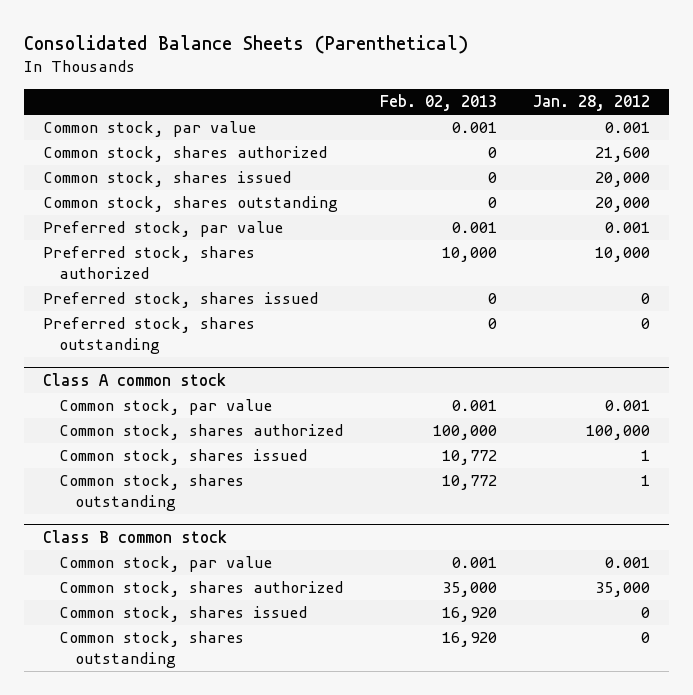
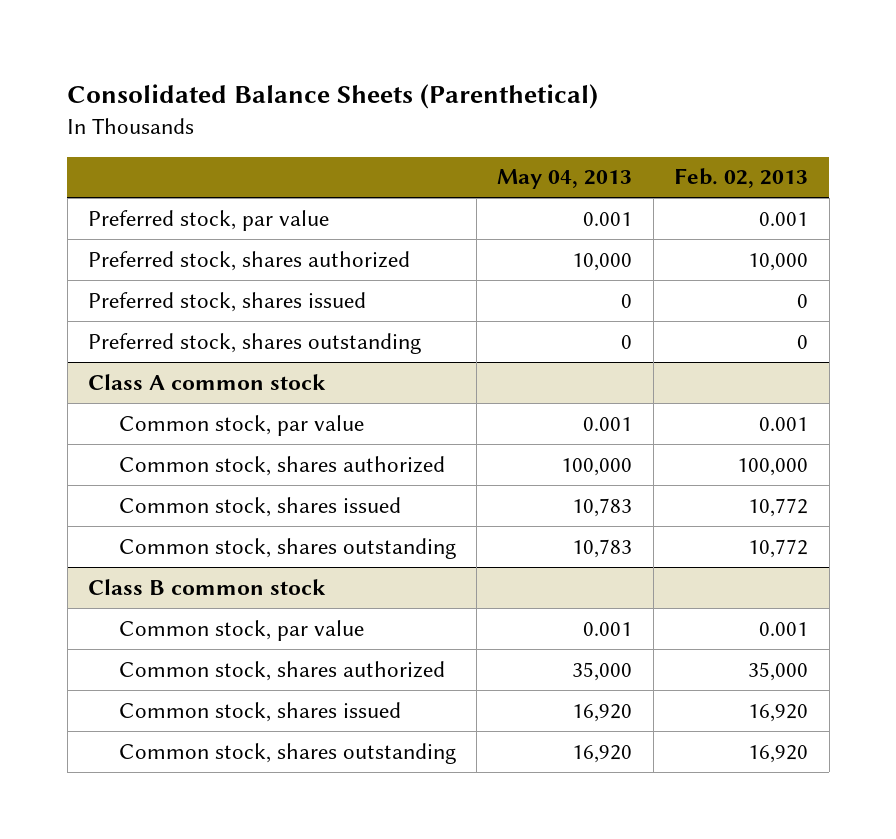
- | Feb. 02, 2013 | Jan. 28, 2012
+ | May 04, 2013 | Feb. 02, 2013
- Common stock, par value | 0.001 | 0.001
- Common stock, shares authorized | 0 | 21,600
- Common stock, shares issued | 0 | 20,000
- Common stock, shares outstanding | 0 | 20,000

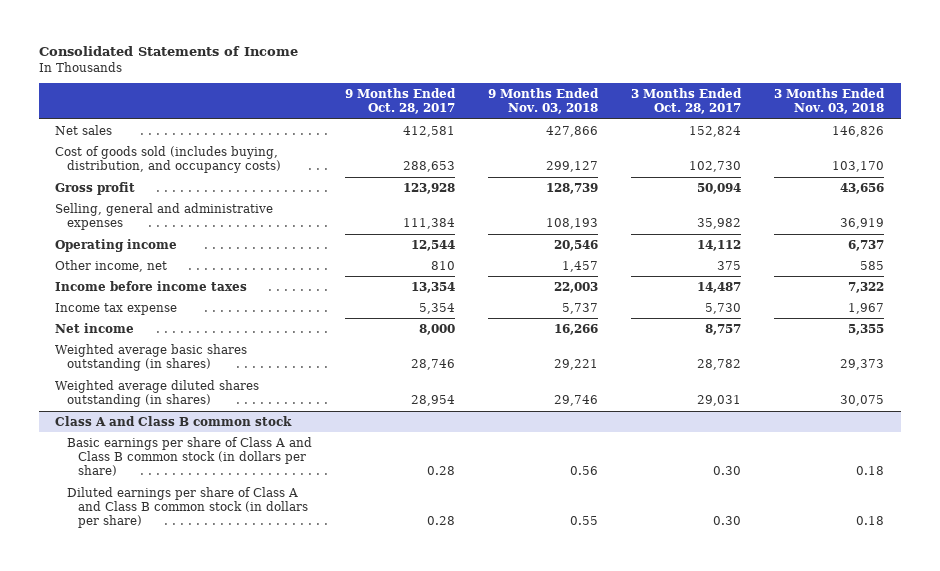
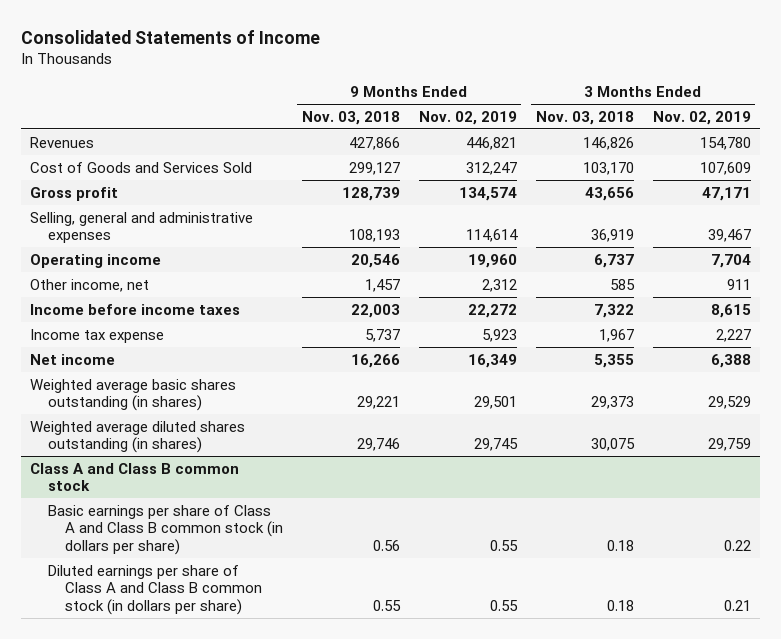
- | 9 Months Ended Oct. 28, 2017 | 9 Months Ended Nov. 03, 2018 | 3 Months Ended Oct. 28, 2017 | 3 Months Ended Nov. 03, 2018
+ | 9 Months Ended Nov. 03, 2018 | 9 Months Ended Nov. 02, 2019 | 3 Months Ended Nov. 03, 2018 | 3 Months Ended Nov. 02, 2019
- Net sales | 412,581 | 427,866 | 152,824 | 146,826
- Cost of goods sold (includes buying, distribution, and occupancy costs) | 288,653 | 299,127 | 102,730 | 103,170
+ Revenues | 427,866 | 446,821 | 146,826 | 154,780
+ Cost of Goods and Services Sold | 299,127 | 312,247 | 103,170 | 107,609

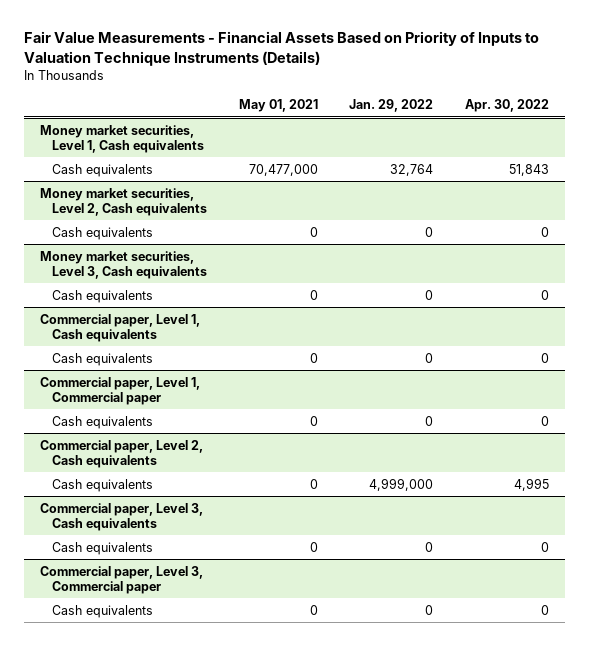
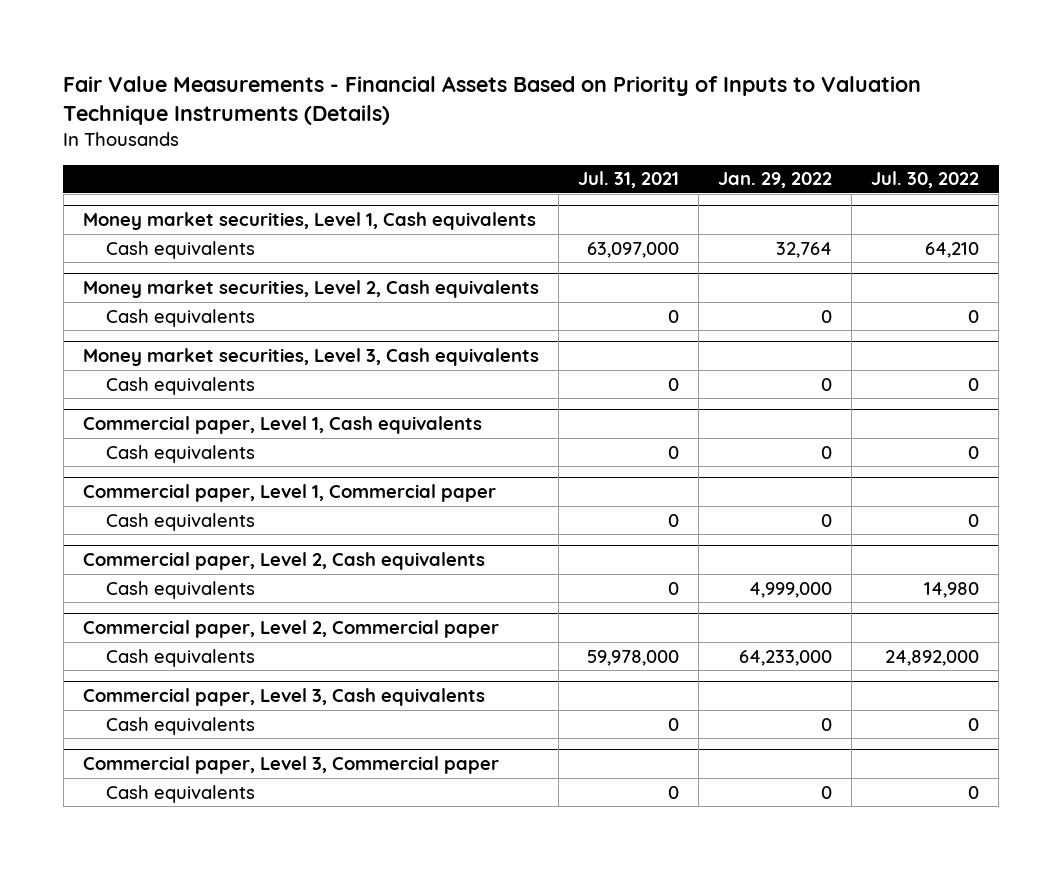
- | May 01, 2021 | Jan. 29, 2022 | Apr. 30, 2022
+ | Jul. 31, 2021 | Jan. 29, 2022 | Jul. 30, 2022
+ Commercial paper, Level 2, Commercial paper
+ Cash equivalents | 59,978,000 | 64,233,000 | 24,892,000

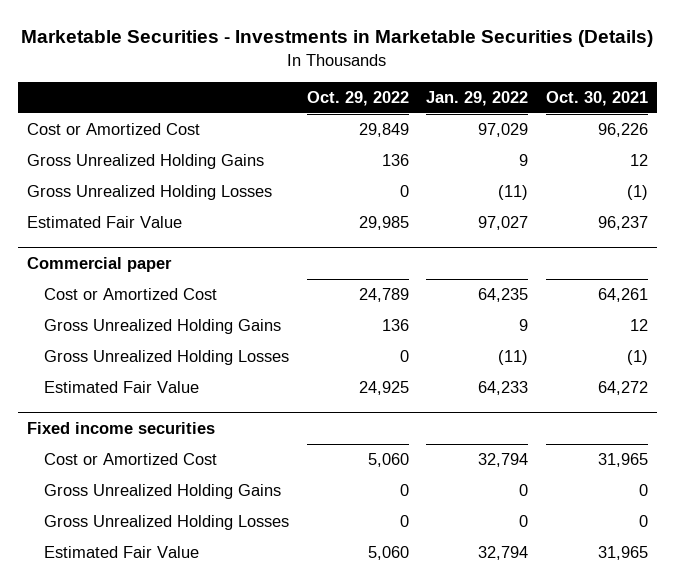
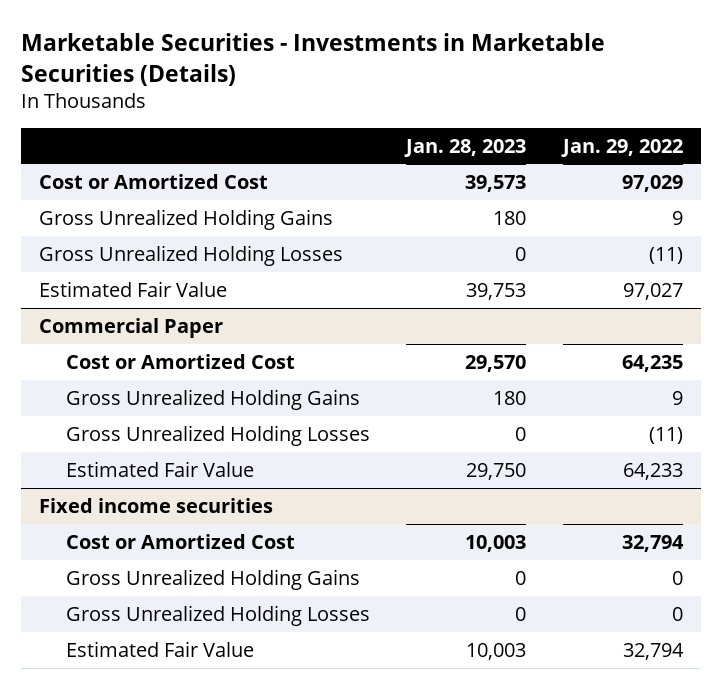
- | Oct. 29, 2022 | Jan. 29, 2022 | Oct. 30, 2021
+ | Jan. 28, 2023 | Jan. 29, 2022
- Commercial paper
+ Commercial Paper

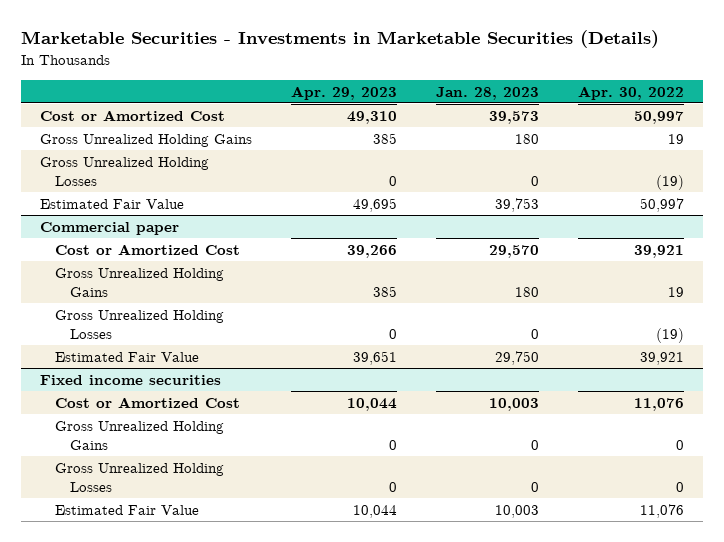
- | Jan. 28, 2023 | Jan. 29, 2022
+ | Apr. 29, 2023 | Jan. 28, 2023 | Apr. 30, 2022
- Commercial Paper
+ Commercial paper

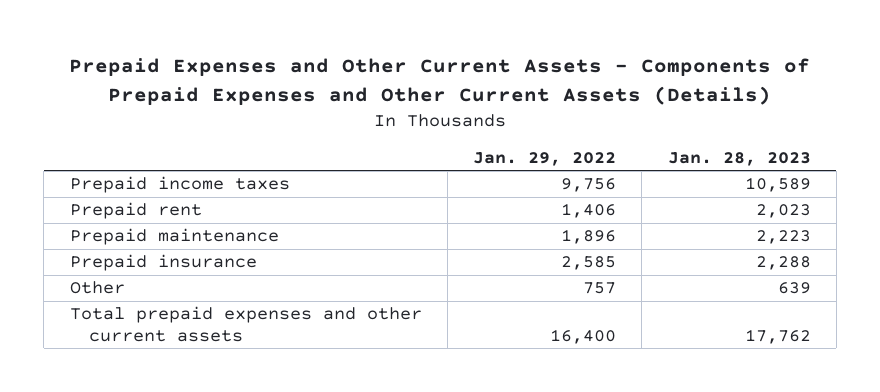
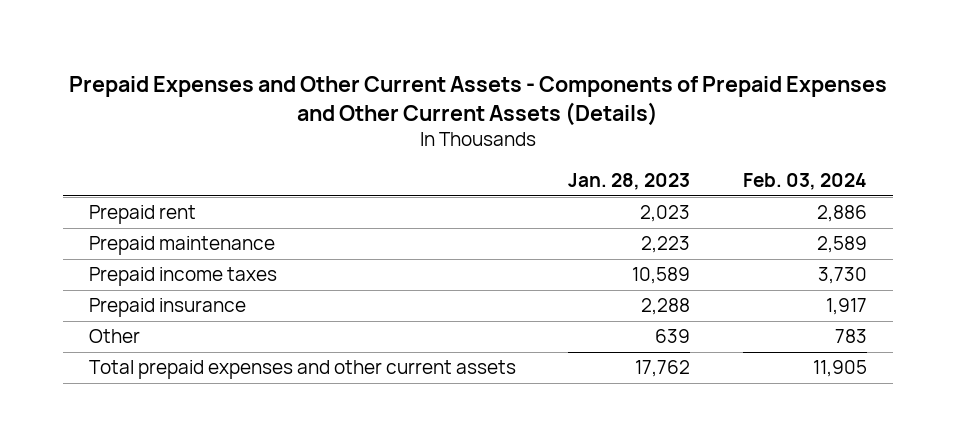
- | Jan. 29, 2022 | Jan. 28, 2023
+ | Jan. 28, 2023 | Feb. 03, 2024
moved down: Prepaid income taxes | 10,589 | 3,730

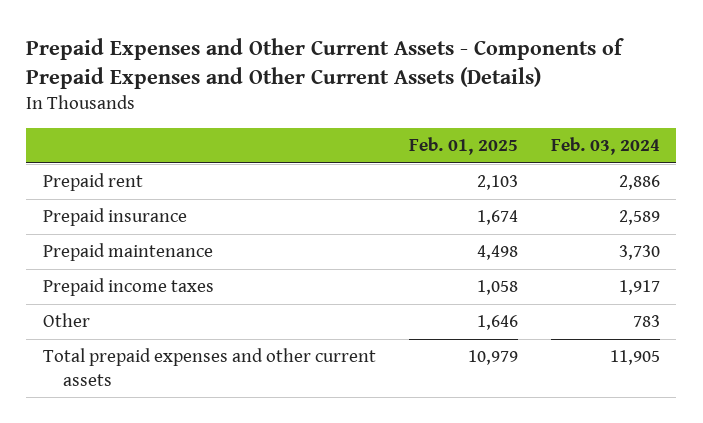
- | Jan. 28, 2023 | Feb. 03, 2024
+ | Feb. 01, 2025 | Feb. 03, 2024
- Prepaid maintenance | 2,223 | 2,589
- Prepaid income taxes | 10,589 | 3,730
- Prepaid insurance | 2,288 | 1,917
+ Prepaid insurance | 1,674 | 2,589
+ Prepaid maintenance | 4,498 | 3,730
+ Prepaid income taxes | 1,058 | 1,917

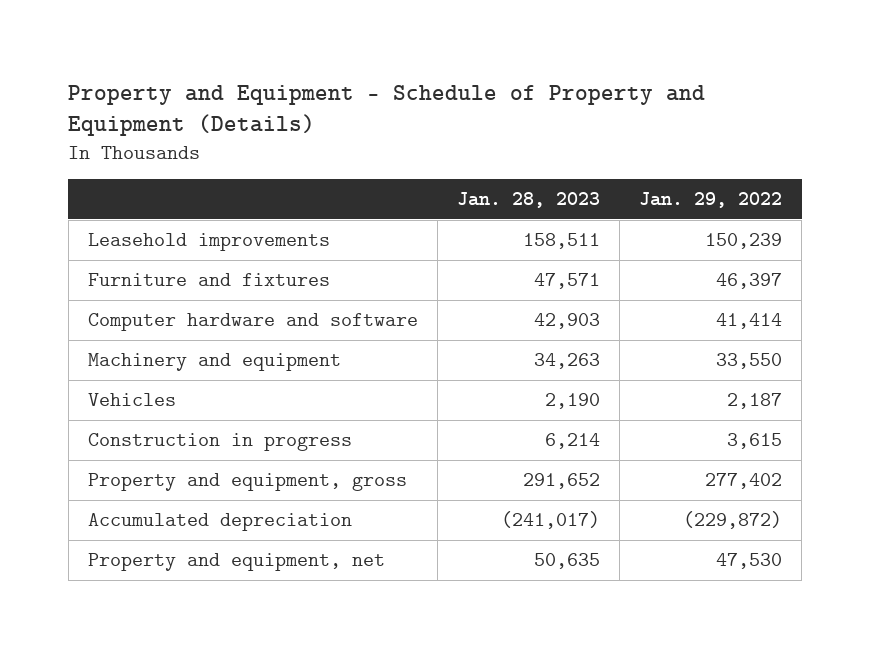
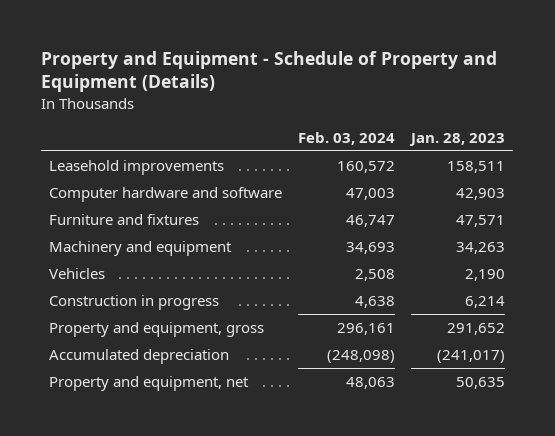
- | Jan. 28, 2023 | Jan. 29, 2022
+ | Feb. 03, 2024 | Jan. 28, 2023
moved down: Furniture and fixtures | 46,747 | 47,571

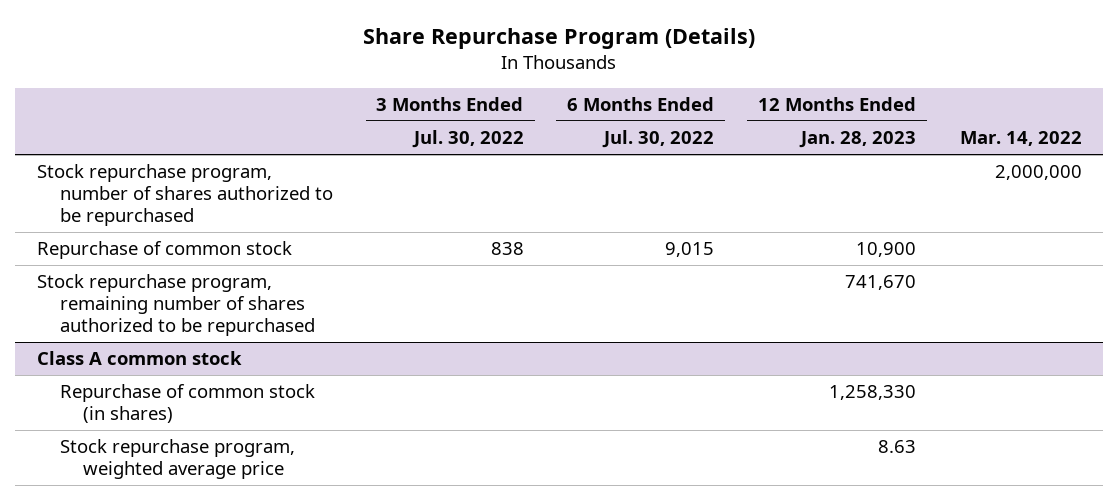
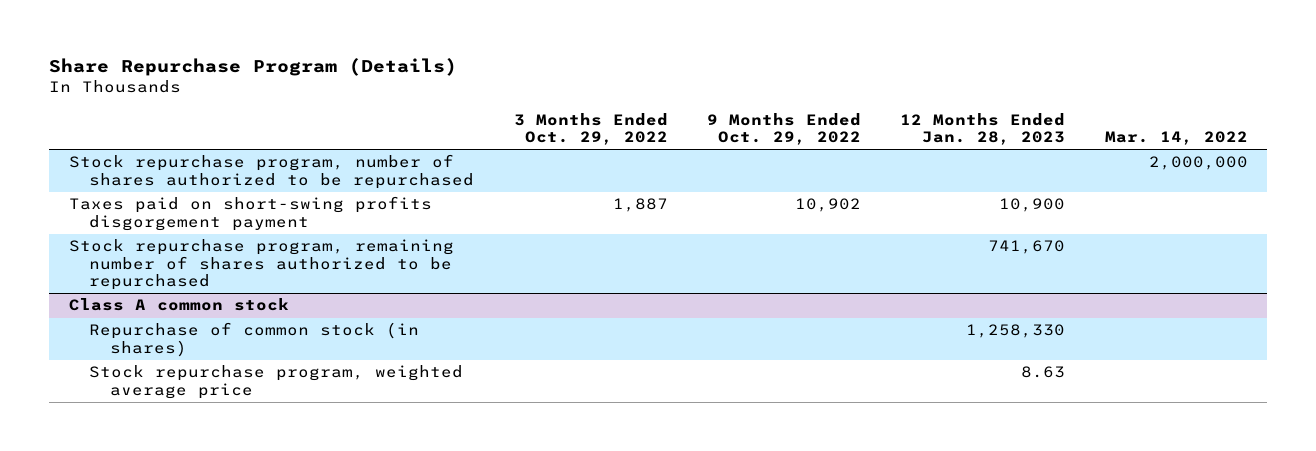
- | 3 Months Ended Jul. 30, 2022 | 6 Months Ended Jul. 30, 2022 | 12 Months Ended Jan. 28, 2023 | Mar. 14, 2022
+ | 3 Months Ended Oct. 29, 2022 | 9 Months Ended Oct. 29, 2022 | 12 Months Ended Jan. 28, 2023 | Mar. 14, 2022
- Repurchase of common stock | 838 | 9,015 | 10,900 |
+ Taxes paid on short-swing profits disgorgement payment | 1,887 | 10,902 | 10,900 |

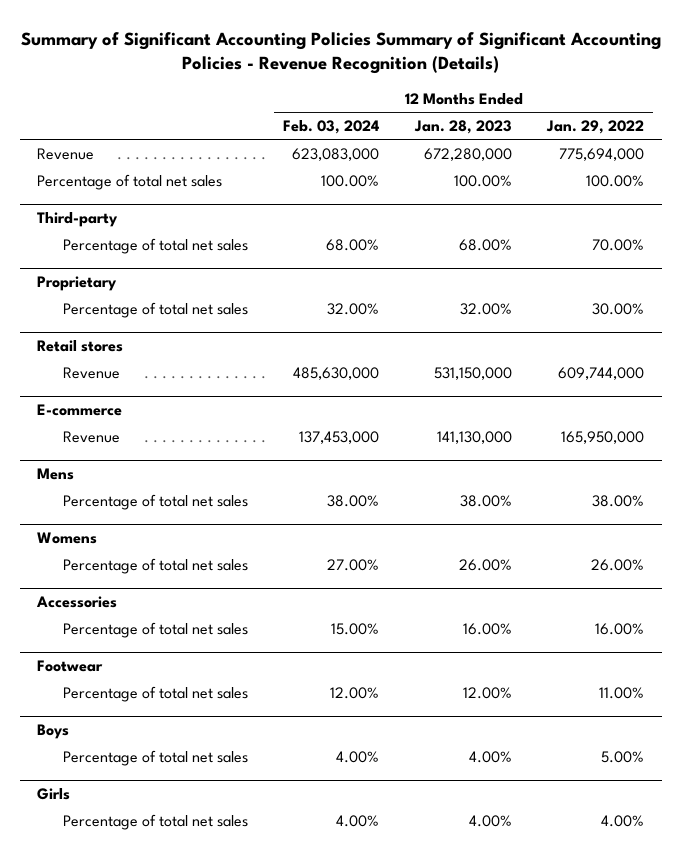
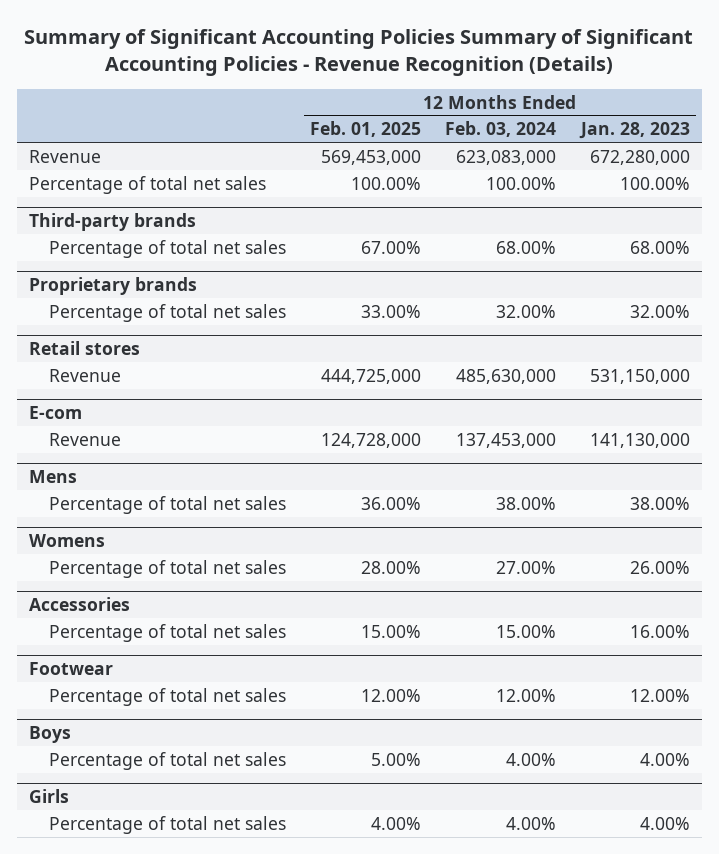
- | 12 Months Ended Feb. 03, 2024 | 12 Months Ended Jan. 28, 2023 | 12 Months Ended Jan. 29, 2022
+ | 12 Months Ended Feb. 01, 2025 | 12 Months Ended Feb. 03, 2024 | 12 Months Ended Jan. 28, 2023
- Third-party
+ Third-party brands
- Proprietary
+ Proprietary brands
- E-commerce
+ E-com

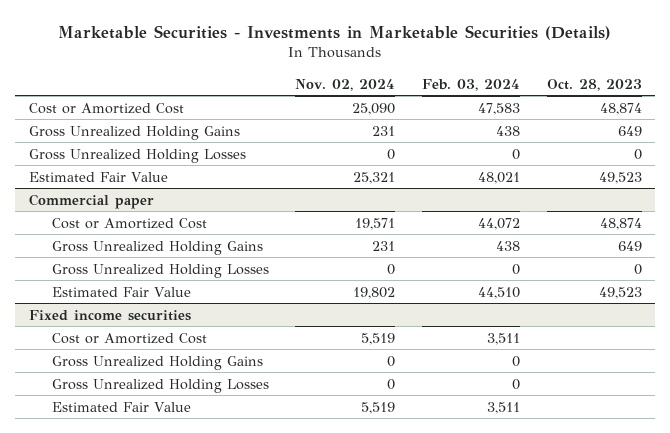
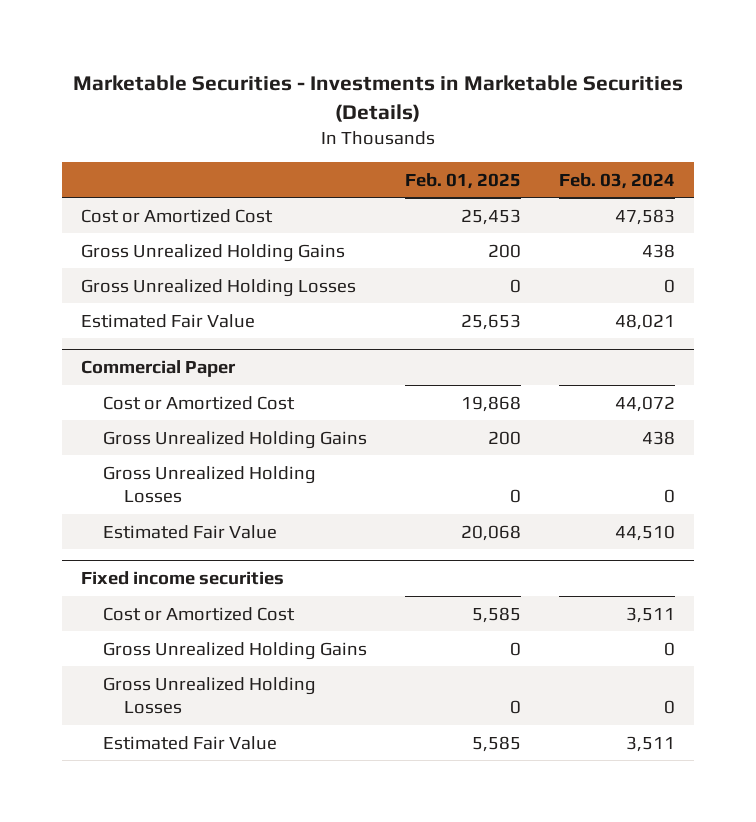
- | Nov. 02, 2024 | Feb. 03, 2024 | Oct. 28, 2023
+ | Feb. 01, 2025 | Feb. 03, 2024
- Commercial paper
+ Commercial Paper

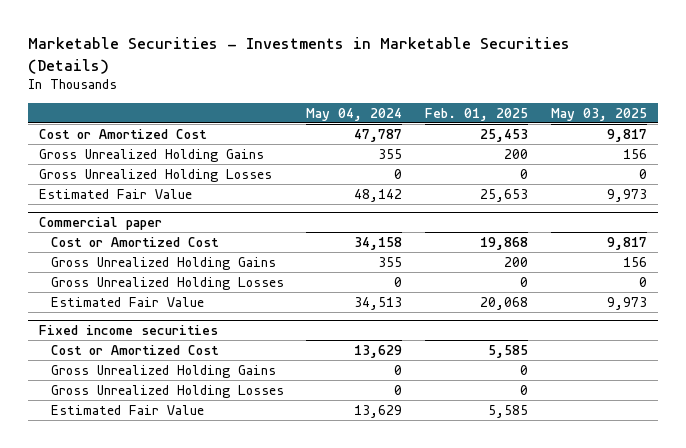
- | Feb. 01, 2025 | Feb. 03, 2024
+ | May 04, 2024 | Feb. 01, 2025 | May 03, 2025
- Commercial Paper
+ Commercial paper

